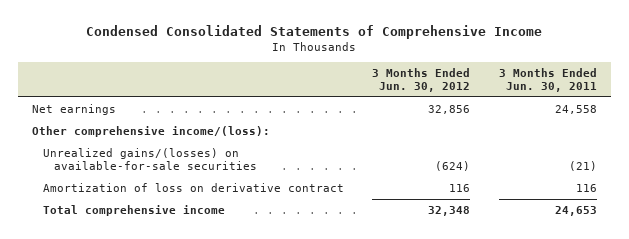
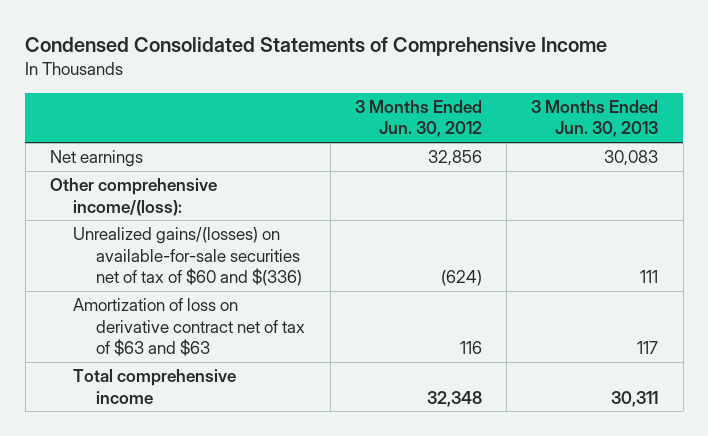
- | 3 Months Ended Jun. 30, 2012 | 3 Months Ended Jun. 30, 2011
+ | 3 Months Ended Jun. 30, 2012 | 3 Months Ended Jun. 30, 2013
- Unrealized gains/(losses) on available-for-sale securities | (624) | (21)
- Amortization of loss on derivative contract | 116 | 116
+ Unrealized gains/(losses) on available-for-sale securities net of tax of $60 and $(336) | (624) | 111
+ Amortization of loss on derivative contract net of tax of $63 and $63 | 116 | 117

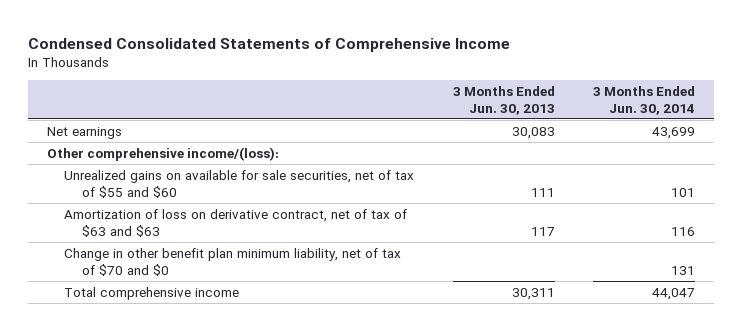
- | 3 Months Ended Jun. 30, 2012 | 3 Months Ended Jun. 30, 2013
+ | 3 Months Ended Jun. 30, 2013 | 3 Months Ended Jun. 30, 2014
- Unrealized gains/(losses) on available-for-sale securities net of tax of $60 and $(336) | (624) | 111
- Amortization of loss on derivative contract net of tax of $63 and $63 | 116 | 117
+ Unrealized gains on available for sale securities, net of tax of $55 and $60 | 111 | 101
+ Amortization of loss on derivative contract, net of tax of $63 and $63 | 117 | 116
+ Change in other benefit plan minimum liability, net of tax of $70 and $0 | | 131

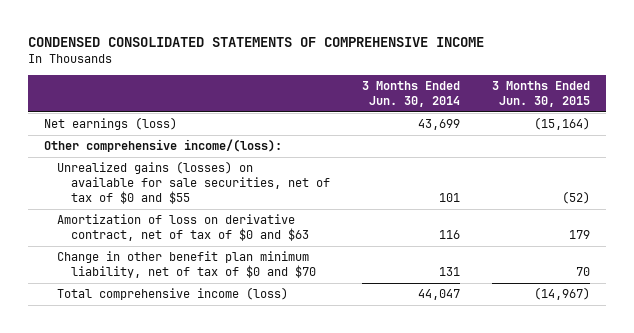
- Condensed Consolidated Statements of Comprehensive Income
+ CONDENSED CONSOLIDATED STATEMENTS OF COMPREHENSIVE INCOME
- | 3 Months Ended Jun. 30, 2013 | 3 Months Ended Jun. 30, 2014
+ | 3 Months Ended Jun. 30, 2014 | 3 Months Ended Jun. 30, 2015
- Net earnings | 30,083 | 43,699
+ Net earnings (loss) | 43,699 | (15,164)
- Unrealized gains on available for sale securities, net of tax of $55 and $60 | 111 | 101
- Amortization of loss on derivative contract, net of tax of $63 and $63 | 117 | 116
- Change in other benefit plan minimum liability, net of tax of $70 and $0 | | 131
- Total comprehensive income | 30,311 | 44,047
+ Unrealized gains (losses) on available for sale securities, net of tax of $0 and $55 | 101 | (52)
+ Amortization of loss on derivative contract, net of tax of $0 and $63 | 116 | 179
+ Change in other benefit plan minimum liability, net of tax of $0 and $70 | 131 | 70
+ Total comprehensive income (loss) | 44,047 | (14,967)

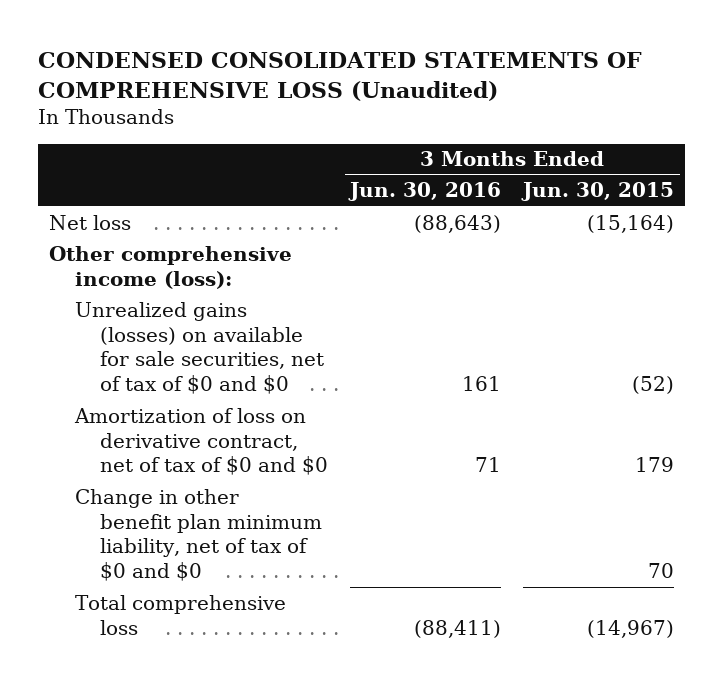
- CONDENSED CONSOLIDATED STATEMENTS OF COMPREHENSIVE INCOME
+ CONDENSED CONSOLIDATED STATEMENTS OF COMPREHENSIVE LOSS (Unaudited)
- | 3 Months Ended Jun. 30, 2014 | 3 Months Ended Jun. 30, 2015
+ | 3 Months Ended Jun. 30, 2016 | 3 Months Ended Jun. 30, 2015
- Net earnings (loss) | 43,699 | (15,164)
- Other comprehensive income/(loss):
- Unrealized gains (losses) on available for sale securities, net of tax of $0 and $55 | 101 | (52)
- Amortization of loss on derivative contract, net of tax of $0 and $63 | 116 | 179
- Change in other benefit plan minimum liability, net of tax of $0 and $70 | 131 | 70
- Total comprehensive income (loss) | 44,047 | (14,967)
+ Net loss | (88,643) | (15,164)
+ Other comprehensive income (loss):
+ Unrealized gains (losses) on available for sale securities, net of tax of $0 and $0 | 161 | (52)
+ Amortization of loss on derivative contract, net of tax of $0 and $0 | 71 | 179
+ Change in other benefit plan minimum liability, net of tax of $0 and $0 | | 70
+ Total comprehensive loss | (88,411) | (14,967)

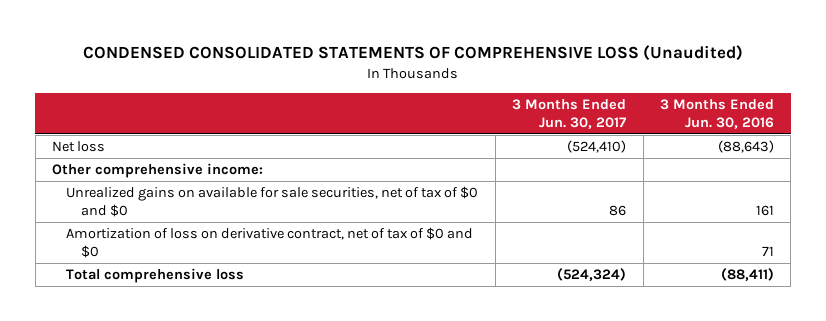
- | 3 Months Ended Jun. 30, 2016 | 3 Months Ended Jun. 30, 2015
+ | 3 Months Ended Jun. 30, 2017 | 3 Months Ended Jun. 30, 2016
- Other comprehensive income (loss):
- Unrealized gains (losses) on available for sale securities, net of tax of $0 and $0 | 161 | (52)
+ Other comprehensive income:
+ Unrealized gains on available for sale securities, net of tax of $0 and $0 | 86 | 161
- Change in other benefit plan minimum liability, net of tax of $0 and $0 | | 70

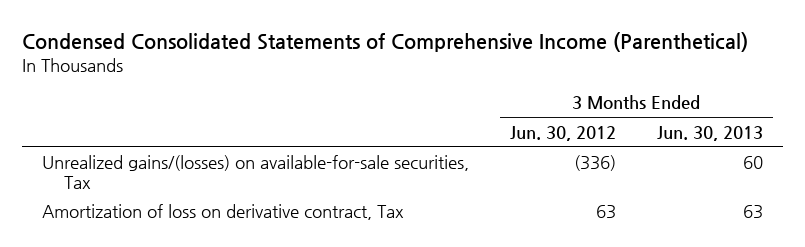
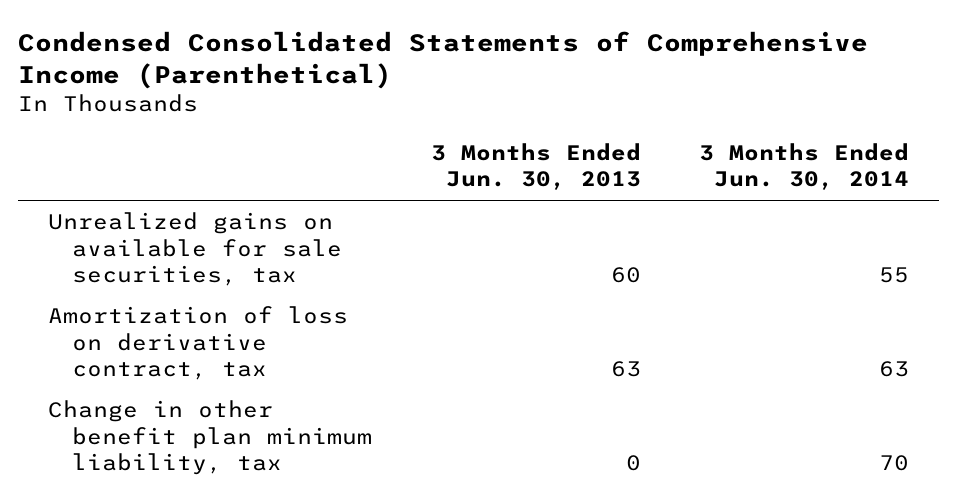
- | 3 Months Ended Jun. 30, 2012 | 3 Months Ended Jun. 30, 2013
+ | 3 Months Ended Jun. 30, 2013 | 3 Months Ended Jun. 30, 2014
- Unrealized gains/(losses) on available-for-sale securities, Tax | (336) | 60
- Amortization of loss on derivative contract, Tax | 63 | 63
+ Unrealized gains on available for sale securities, tax | 60 | 55
+ Amortization of loss on derivative contract, tax | 63 | 63
+ Change in other benefit plan minimum liability, tax | 0 | 70

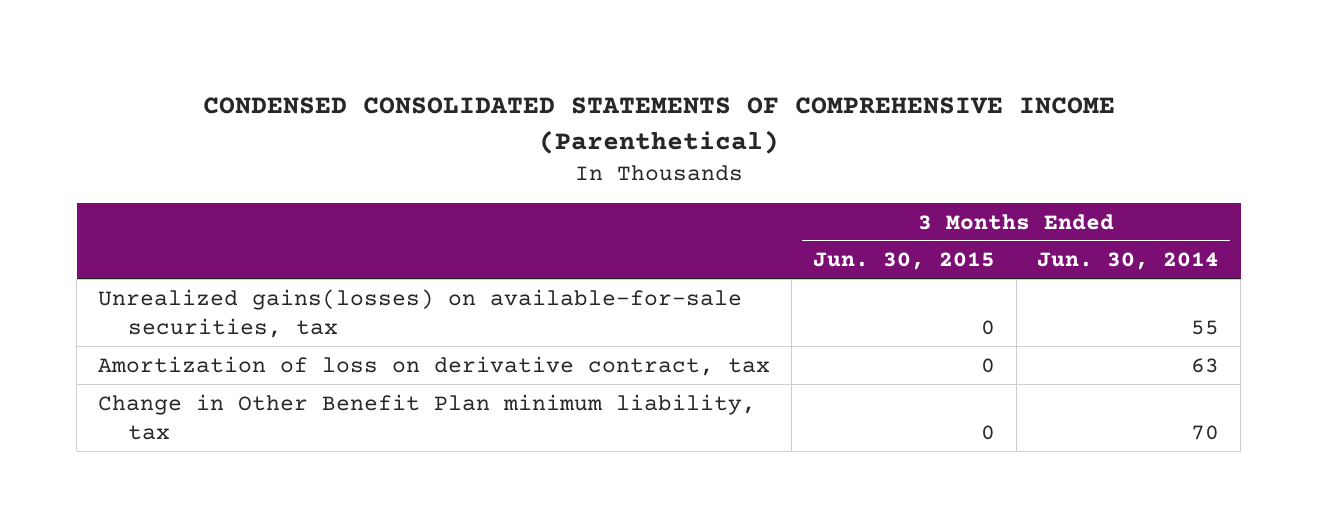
- Condensed Consolidated Statements of Comprehensive Income (Parenthetical)
+ CONDENSED CONSOLIDATED STATEMENTS OF COMPREHENSIVE INCOME (Parenthetical)
- | 3 Months Ended Jun. 30, 2013 | 3 Months Ended Jun. 30, 2014
+ | 3 Months Ended Jun. 30, 2015 | 3 Months Ended Jun. 30, 2014
- Unrealized gains on available for sale securities, tax | 60 | 55
+ Unrealized gains(losses) on available-for-sale securities, tax | 0 | 55
- Change in other benefit plan minimum liability, tax | 0 | 70
+ Change in Other Benefit Plan minimum liability, tax | 0 | 70

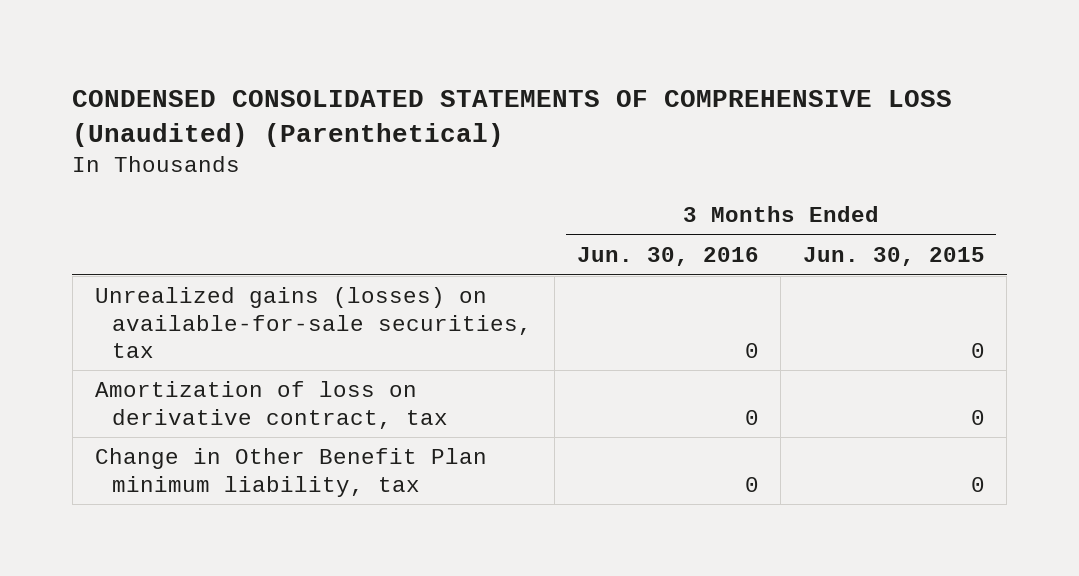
- CONDENSED CONSOLIDATED STATEMENTS OF COMPREHENSIVE INCOME (Parenthetical)
+ CONDENSED CONSOLIDATED STATEMENTS OF COMPREHENSIVE LOSS (Unaudited) (Parenthetical)
- | 3 Months Ended Jun. 30, 2015 | 3 Months Ended Jun. 30, 2014
+ | 3 Months Ended Jun. 30, 2016 | 3 Months Ended Jun. 30, 2015
- Unrealized gains(losses) on available-for-sale securities, tax | 0 | 55
+ Unrealized gains (losses) on available-for-sale securities, tax | 0 | 0

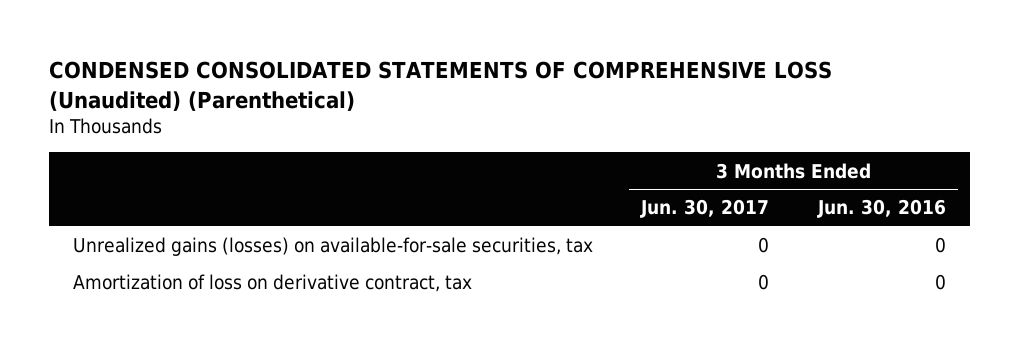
- | 3 Months Ended Jun. 30, 2016 | 3 Months Ended Jun. 30, 2015
+ | 3 Months Ended Jun. 30, 2017 | 3 Months Ended Jun. 30, 2016
- Change in Other Benefit Plan minimum liability, tax | 0 | 0

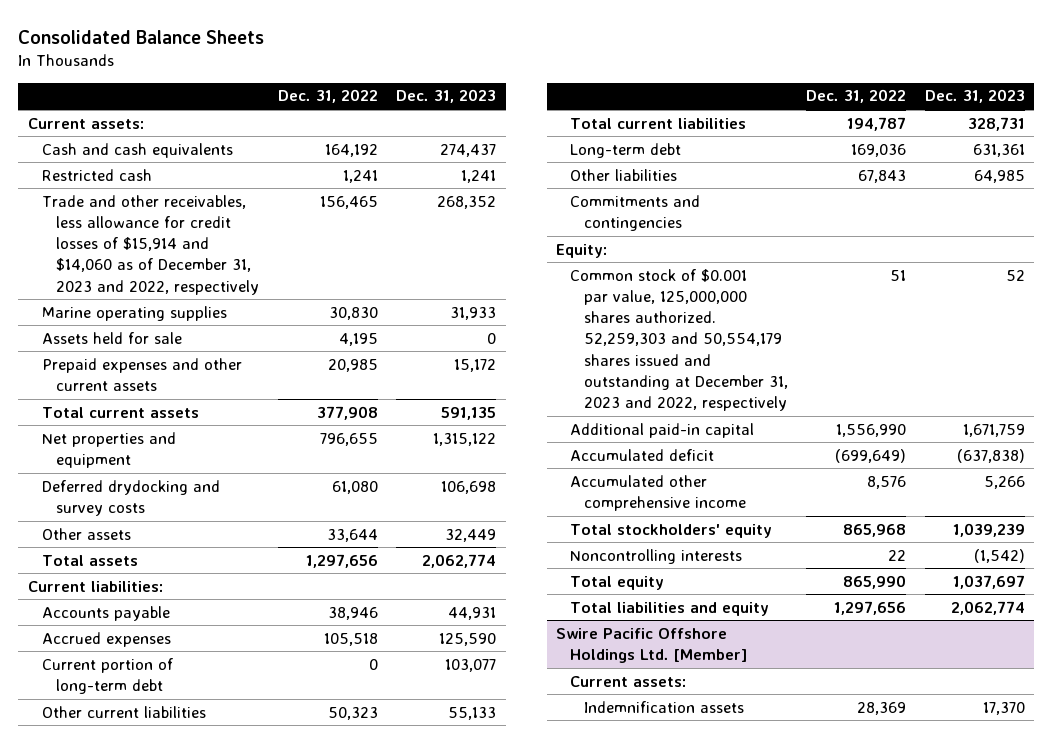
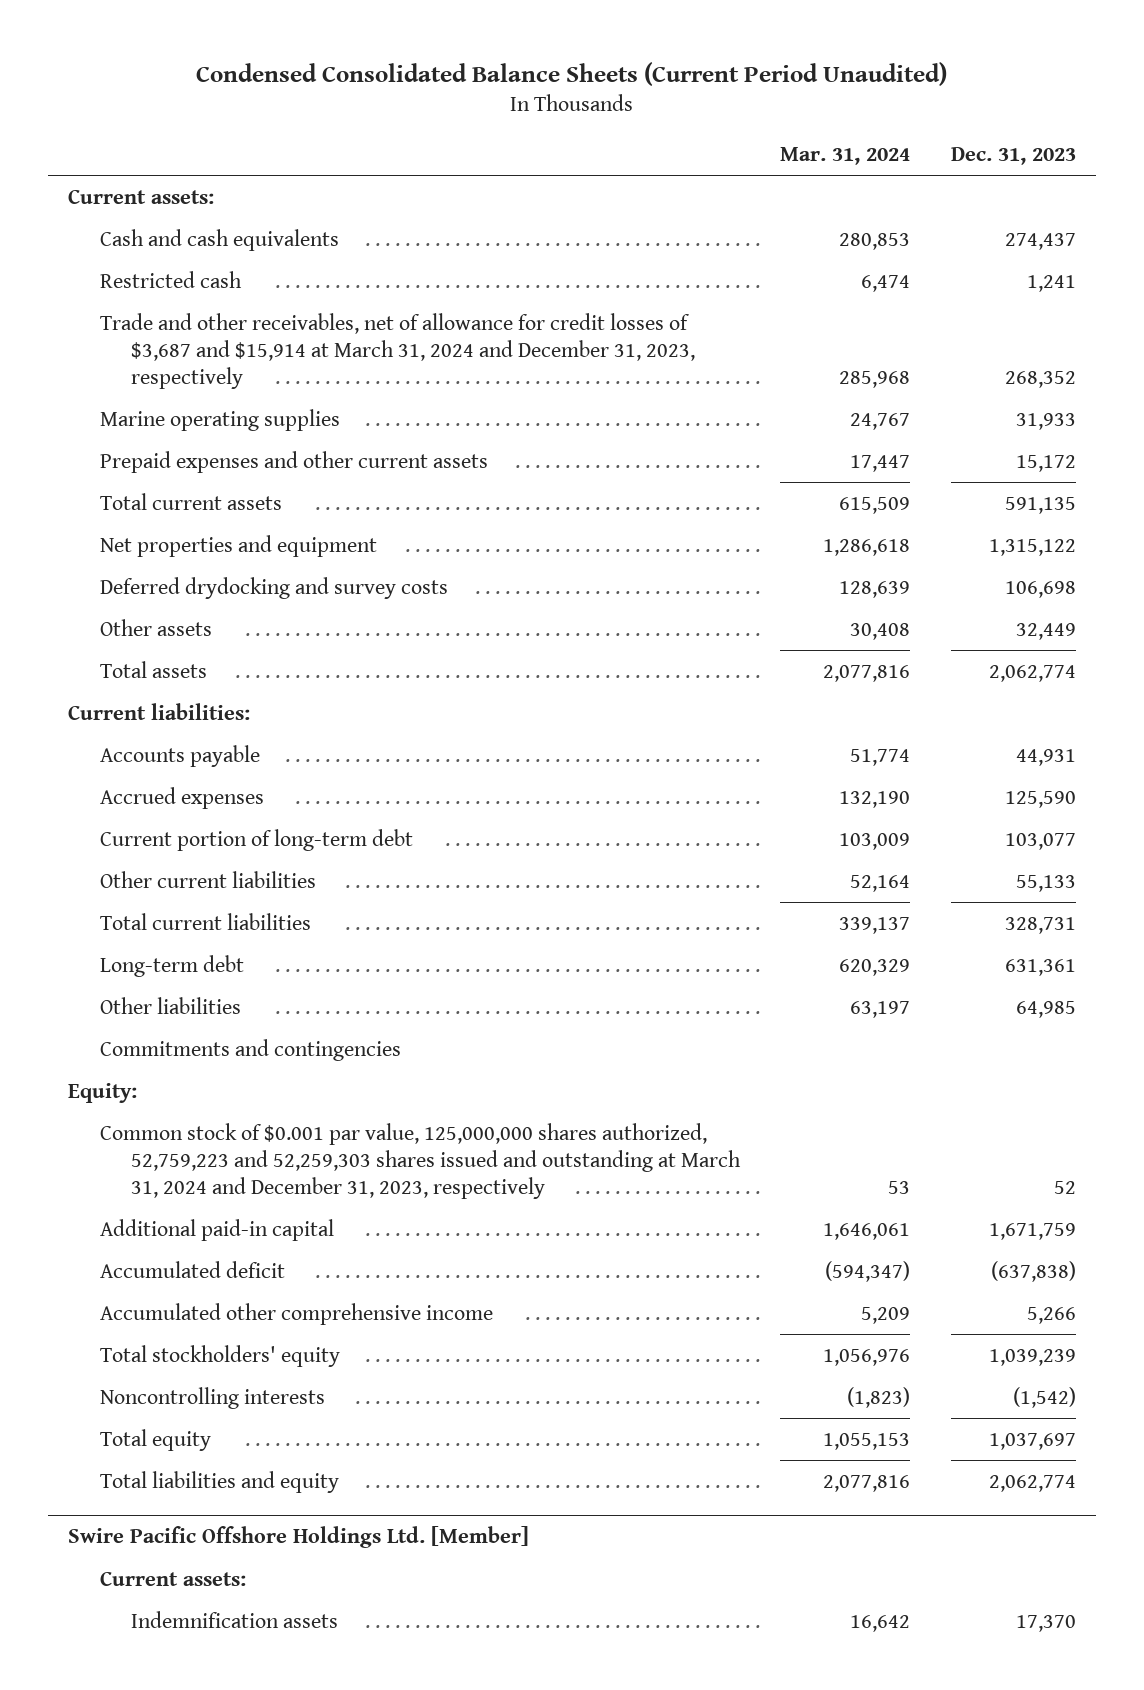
- Consolidated Balance Sheets
+ Condensed Consolidated Balance Sheets (Current Period Unaudited)
- | Dec. 31, 2022 | Dec. 31, 2023
+ | Mar. 31, 2024 | Dec. 31, 2023
- Trade and other receivables, less allowance for credit losses of $15,914 and $14,060 as of December 31, 2023 and 2022, respectively | 156,465 | 268,352
+ Trade and other receivables, net of allowance for credit losses of $3,687 and $15,914 at March 31, 2024 and December 31, 2023, respectively | 285,968 | 268,352
- Assets held for sale | 4,195 | 0
- Common stock of $0.001 par value, 125,000,000 shares authorized. 52,259,303 and 50,554,179 shares issued and outstanding at December 31, 2023 and 2022, respectively | 51 | 52
+ Common stock of $0.001 par value, 125,000,000 shares authorized, 52,759,223 and 52,259,303 shares issued and outstanding at March 31, 2024 and December 31, 2023, respectively | 53 | 52

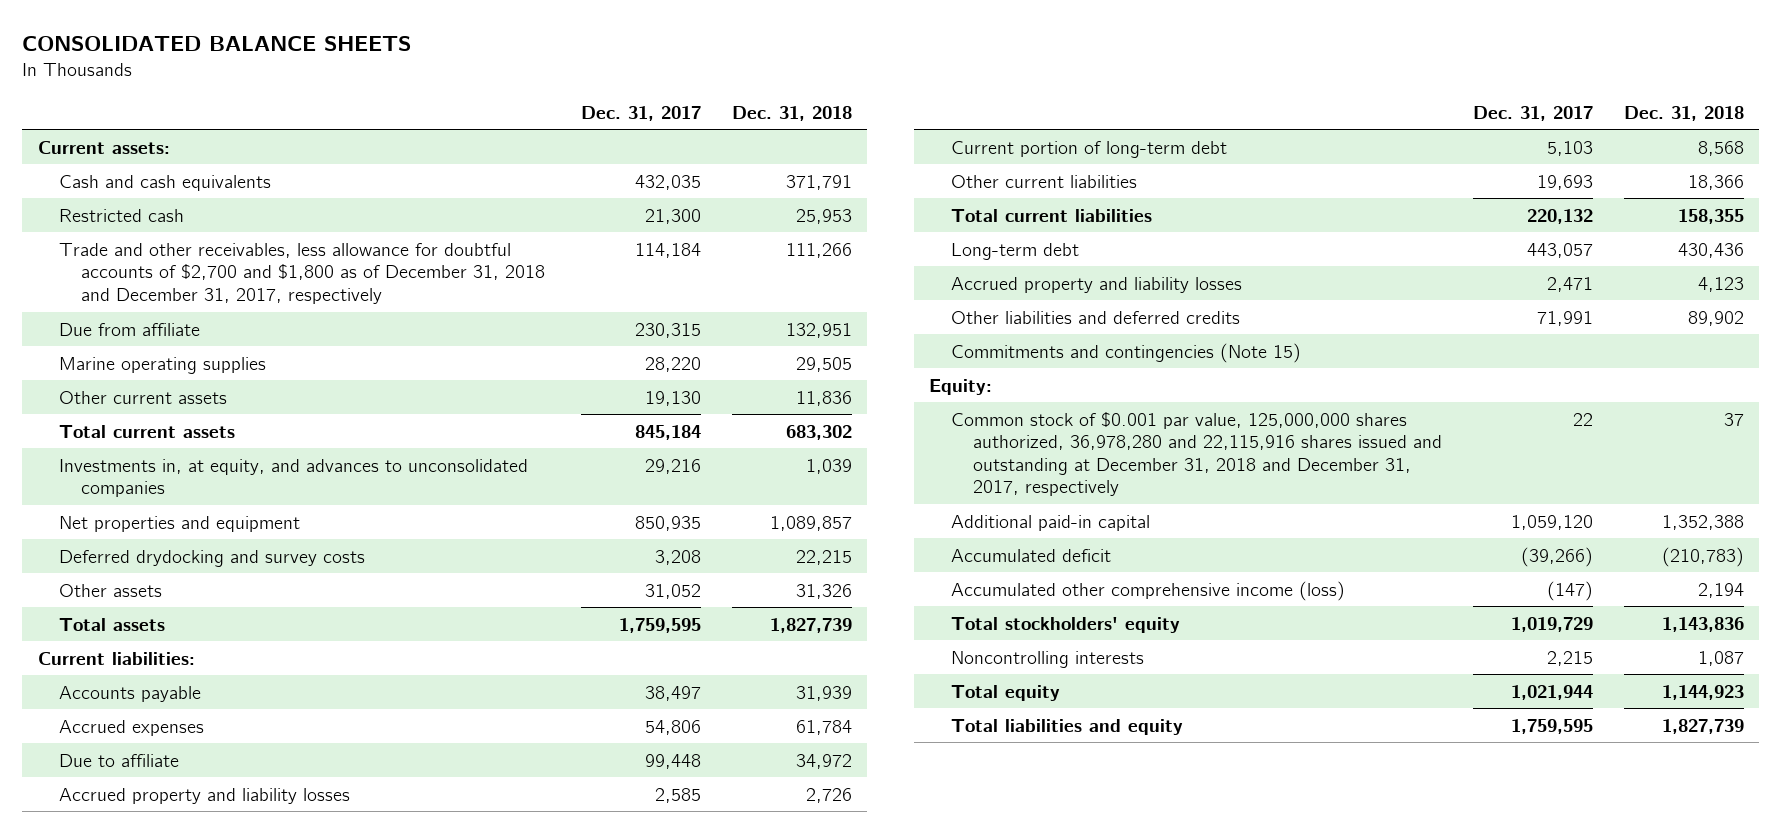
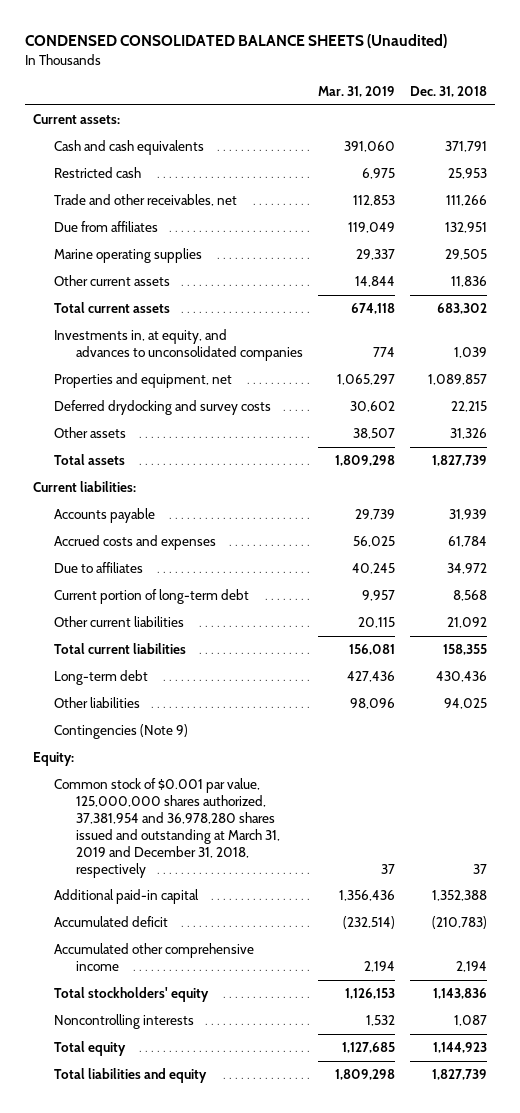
- CONSOLIDATED BALANCE SHEETS
+ CONDENSED CONSOLIDATED BALANCE SHEETS (Unaudited)
- | Dec. 31, 2017 | Dec. 31, 2018
+ | Mar. 31, 2019 | Dec. 31, 2018
- Trade and other receivables, less allowance for doubtful accounts of $2,700 and $1,800 as of December 31, 2018 and December 31, 2017, respectively | 114,184 | 111,266
- Due from affiliate | 230,315 | 132,951
+ Trade and other receivables, net | 112,853 | 111,266
+ Due from affiliates | 119,049 | 132,951
- Net properties and equipment | 850,935 | 1,089,857
+ Properties and equipment, net | 1,065,297 | 1,089,857
- Accrued expenses | 54,806 | 61,784
- Due to affiliate | 99,448 | 34,972
- Accrued property and liability losses | 2,585 | 2,726
+ Accrued costs and expenses | 56,025 | 61,784
+ Due to affiliates | 40,245 | 34,972
- Other current liabilities | 19,693 | 18,366
+ Other current liabilities | 20,115 | 21,092
- Accrued property and liability losses | 2,471 | 4,123
- Other liabilities and deferred credits | 71,991 | 89,902
- Commitments and contingencies (Note 15)
+ Other liabilities | 98,096 | 94,025
+ Contingencies (Note 9)
- Common stock of $0.001 par value, 125,000,000 shares authorized, 36,978,280 and 22,115,916 shares issued and outstanding at December 31, 2018 and December 31, 2017, respectively | 22 | 37
+ Common stock of $0.001 par value, 125,000,000 shares authorized, 37,381,954 and 36,978,280 shares issued and outstanding at March 31, 2019 and December 31, 2018, respectively | 37 | 37
- Accumulated other comprehensive income (loss) | (147) | 2,194
+ Accumulated other comprehensive income | 2,194 | 2,194

